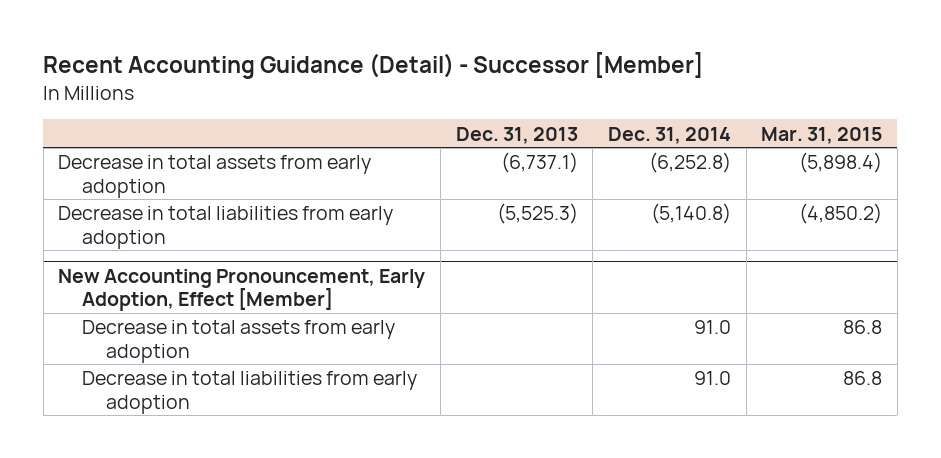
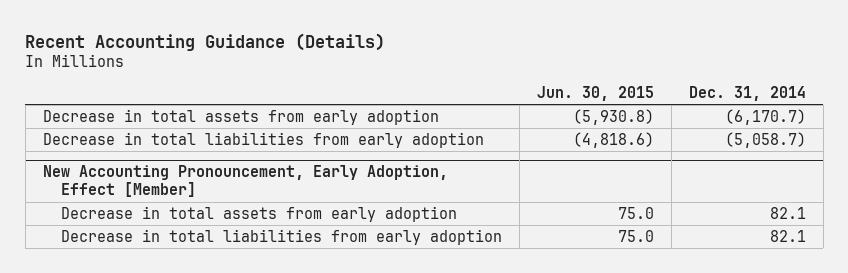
- Recent Accounting Guidance (Detail) - Successor [Member]
+ Recent Accounting Guidance (Details)
- | Dec. 31, 2013 | Dec. 31, 2014 | Mar. 31, 2015
+ | Jun. 30, 2015 | Dec. 31, 2014
- Decrease in total assets from early adoption | (6,737.1) | (6,252.8) | (5,898.4)
- Decrease in total liabilities from early adoption | (5,525.3) | (5,140.8) | (4,850.2)
+ Decrease in total assets from early adoption | (5,930.8) | (6,170.7)
+ Decrease in total liabilities from early adoption | (4,818.6) | (5,058.7)
@ New Accounting Pronouncement, Early Adoption, Effect [Member]
- Decrease in total assets from early adoption | | 91.0 | 86.8
- Decrease in total liabilities from early adoption | | 91.0 | 86.8
+ Decrease in total assets from early adoption | 75.0 | 82.1
+ Decrease in total liabilities from early adoption | 75.0 | 82.1

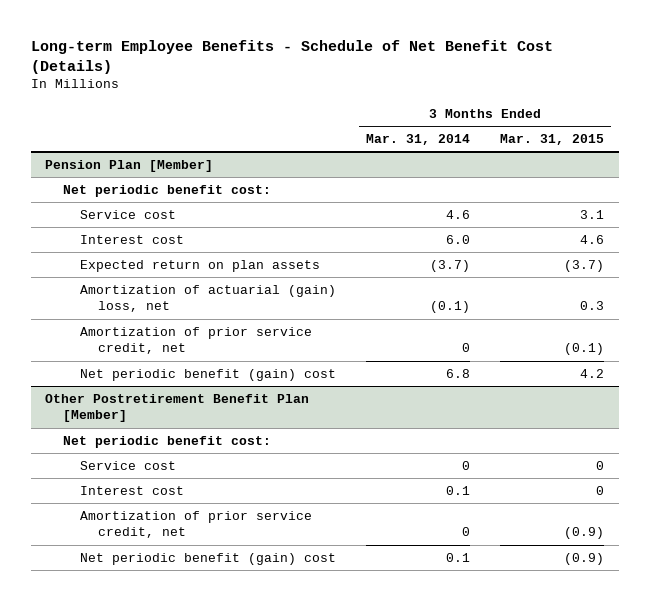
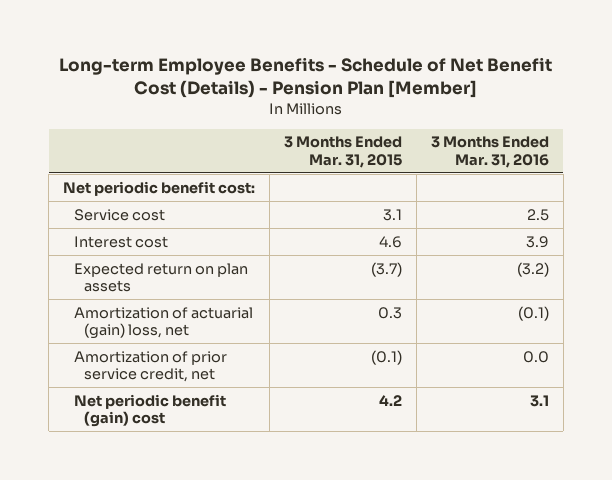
- Long-term Employee Benefits - Schedule of Net Benefit Cost (Details)
+ Long-term Employee Benefits - Schedule of Net Benefit Cost (Details) - Pension Plan [Member]
- | 3 Months Ended Mar. 31, 2014 | 3 Months Ended Mar. 31, 2015
+ | 3 Months Ended Mar. 31, 2015 | 3 Months Ended Mar. 31, 2016
- Pension Plan [Member]
- Other Postretirement Benefit Plan [Member]
- Net periodic benefit cost:
- Service cost | 0 | 0
- Interest cost | 0.1 | 0
- Amortization of prior service credit, net | 0 | (0.9)
- Net periodic benefit (gain) cost | 0.1 | (0.9)

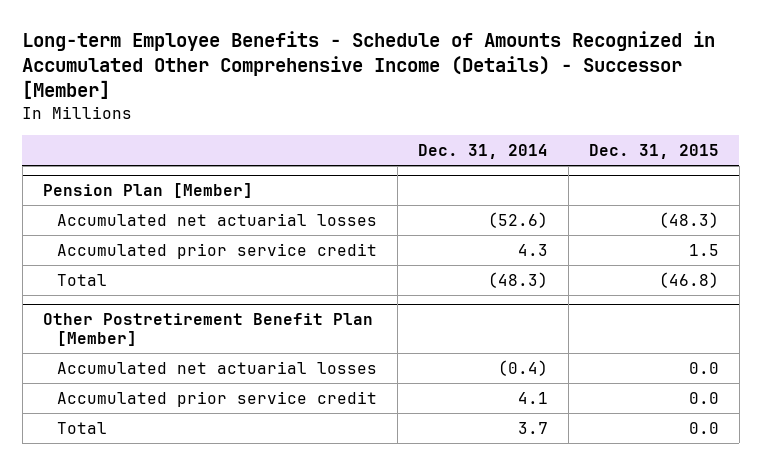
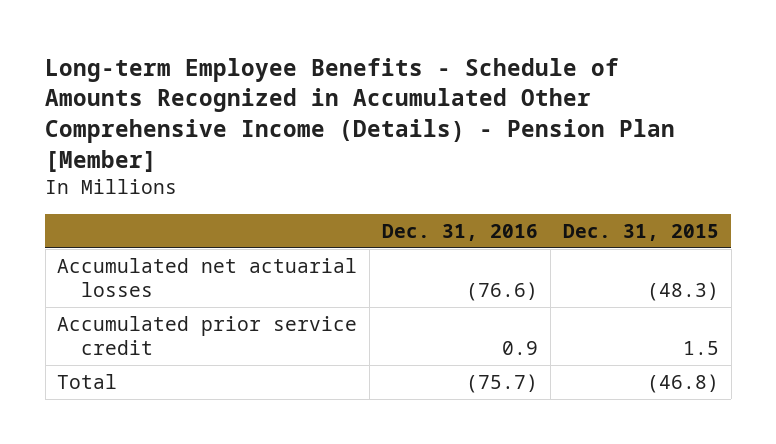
- Long-term Employee Benefits - Schedule of Amounts Recognized in Accumulated Other Comprehensive Income (Details) - Successor [Member]
+ Long-term Employee Benefits - Schedule of Amounts Recognized in Accumulated Other Comprehensive Income (Details) - Pension Plan [Member]
- | Dec. 31, 2014 | Dec. 31, 2015
+ | Dec. 31, 2016 | Dec. 31, 2015
- Pension Plan [Member]
- Other Postretirement Benefit Plan [Member]
- Accumulated net actuarial losses | (0.4) | 0.0
- Accumulated prior service credit | 4.1 | 0.0
- Total | 3.7 | 0.0

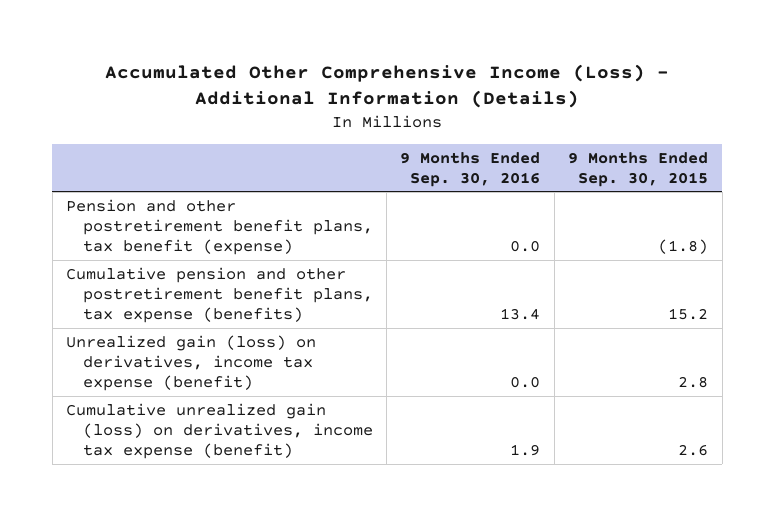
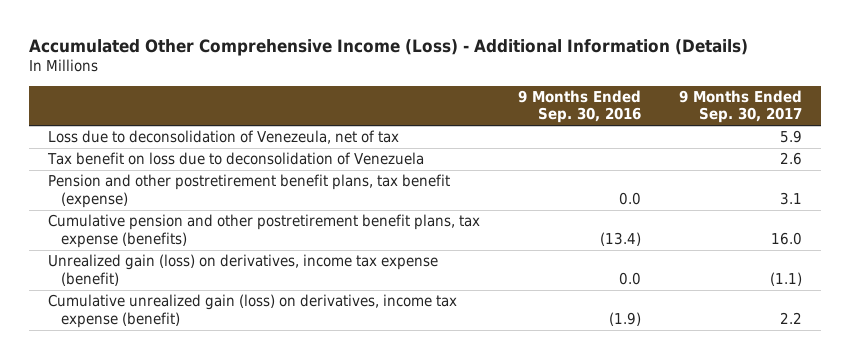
- | 9 Months Ended Sep. 30, 2016 | 9 Months Ended Sep. 30, 2015
+ | 9 Months Ended Sep. 30, 2016 | 9 Months Ended Sep. 30, 2017
+ Loss due to deconsolidation of Venezeula, net of tax | | 5.9
+ Tax benefit on loss due to deconsolidation of Venezuela | | 2.6
- Cumulative pension and other postretirement benefit plans, tax expense (benefits) | 13.4 | 15.2
+ Cumulative pension and other postretirement benefit plans, tax expense (benefits) | (13.4) | 16.0
- Cumulative unrealized gain (loss) on derivatives, income tax expense (benefit) | 1.9 | 2.6
+ Cumulative unrealized gain (loss) on derivatives, income tax expense (benefit) | (1.9) | 2.2

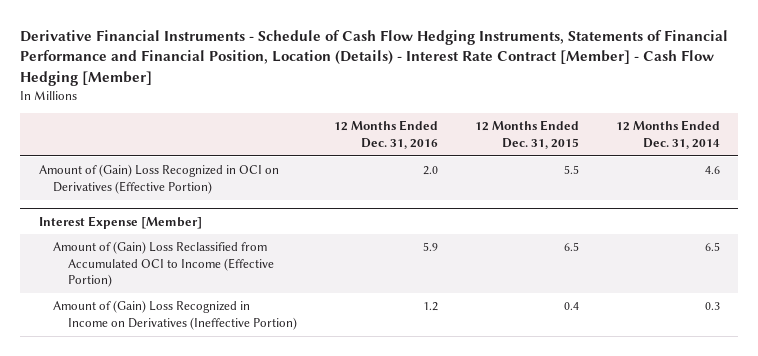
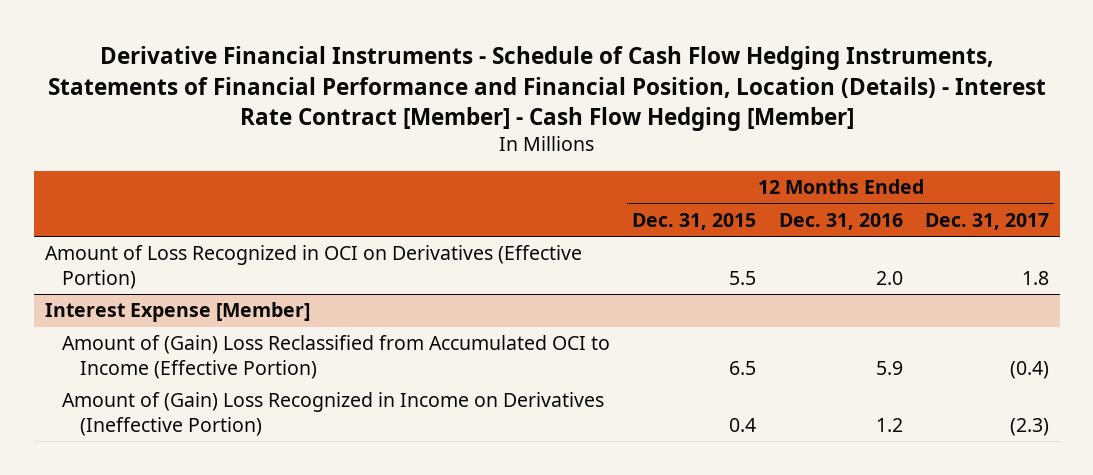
- | 12 Months Ended Dec. 31, 2016 | 12 Months Ended Dec. 31, 2015 | 12 Months Ended Dec. 31, 2014
+ | 12 Months Ended Dec. 31, 2015 | 12 Months Ended Dec. 31, 2016 | 12 Months Ended Dec. 31, 2017
- Amount of (Gain) Loss Recognized in OCI on Derivatives (Effective Portion) | 2.0 | 5.5 | 4.6
+ Amount of Loss Recognized in OCI on Derivatives (Effective Portion) | 5.5 | 2.0 | 1.8

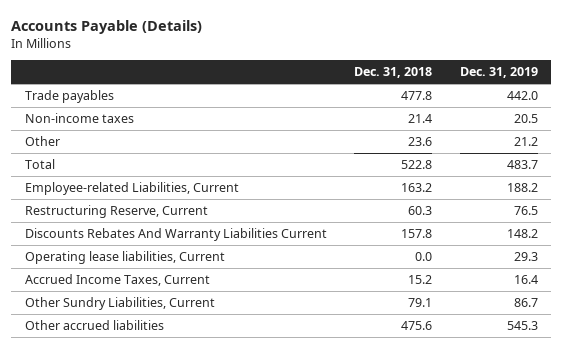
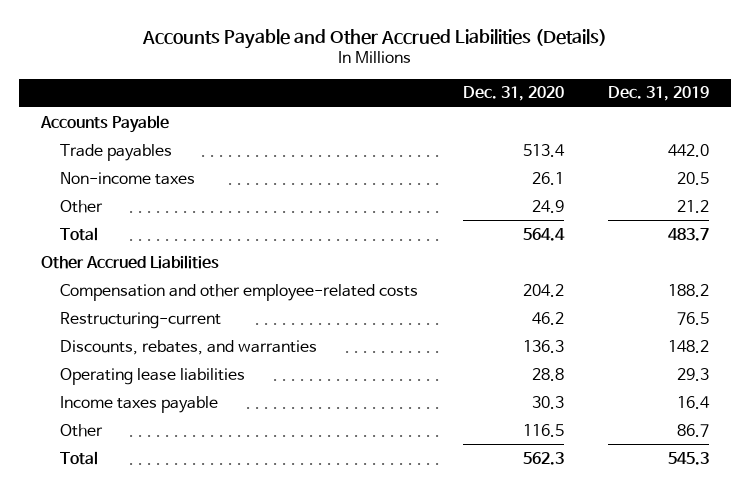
- Accounts Payable (Details)
+ Accounts Payable and Other Accrued Liabilities (Details)
- | Dec. 31, 2018 | Dec. 31, 2019
+ | Dec. 31, 2020 | Dec. 31, 2019
+ Accounts Payable
- Employee-related Liabilities, Current | 163.2 | 188.2
- Restructuring Reserve, Current | 60.3 | 76.5
- Discounts Rebates And Warranty Liabilities Current | 157.8 | 148.2
- Operating lease liabilities, Current | 0.0 | 29.3
- Accrued Income Taxes, Current | 15.2 | 16.4
- Other Sundry Liabilities, Current | 79.1 | 86.7
- Other accrued liabilities | 475.6 | 545.3
+ Other Accrued Liabilities
+ Compensation and other employee-related costs | 204.2 | 188.2
+ Restructuring-current | 46.2 | 76.5
+ Discounts, rebates, and warranties | 136.3 | 148.2
+ Operating lease liabilities | 28.8 | 29.3
+ Income taxes payable | 30.3 | 16.4
+ Other | 116.5 | 86.7
+ Total | 562.3 | 545.3

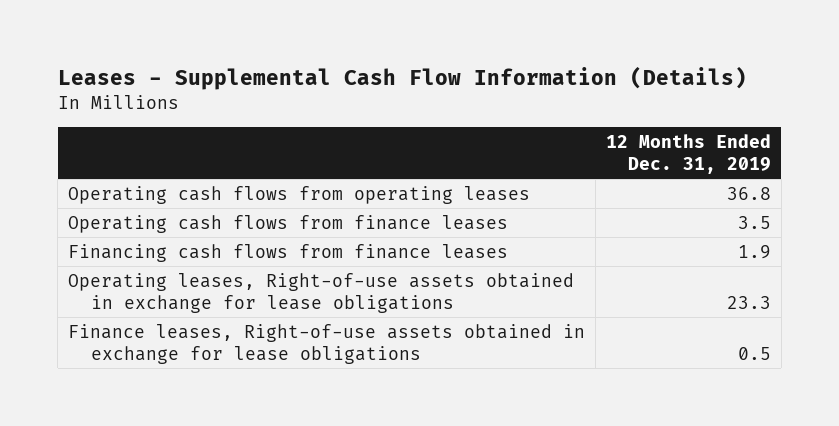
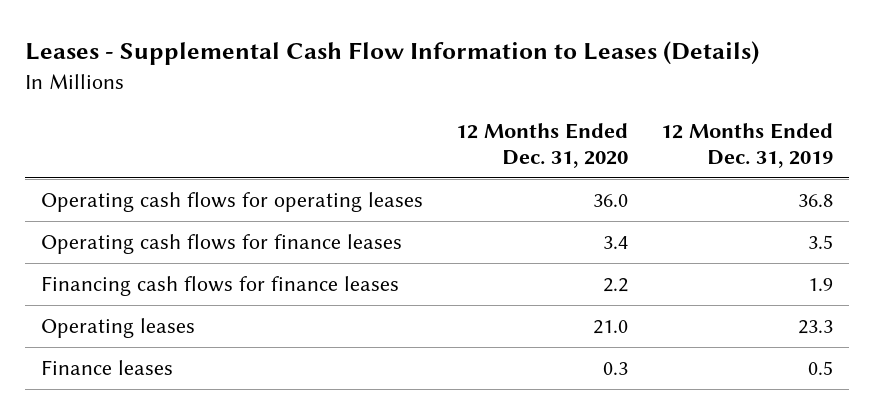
- Leases - Supplemental Cash Flow Information (Details)
+ Leases - Supplemental Cash Flow Information to Leases (Details)
- | 12 Months Ended Dec. 31, 2019
+ | 12 Months Ended Dec. 31, 2020 | 12 Months Ended Dec. 31, 2019
- Operating cash flows from operating leases | 36.8
- Operating cash flows from finance leases | 3.5
- Financing cash flows from finance leases | 1.9
- Operating leases, Right-of-use assets obtained in exchange for lease obligations | 23.3
- Finance leases, Right-of-use assets obtained in exchange for lease obligations | 0.5
+ Operating cash flows for operating leases | 36.0 | 36.8
+ Operating cash flows for finance leases | 3.4 | 3.5
+ Financing cash flows for finance leases | 2.2 | 1.9
+ Operating leases | 21.0 | 23.3
+ Finance leases | 0.3 | 0.5

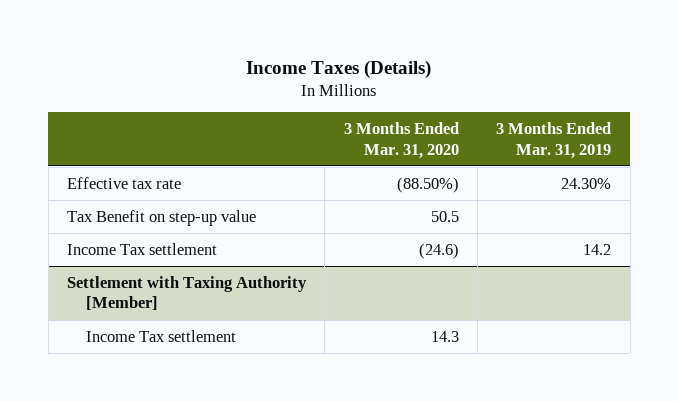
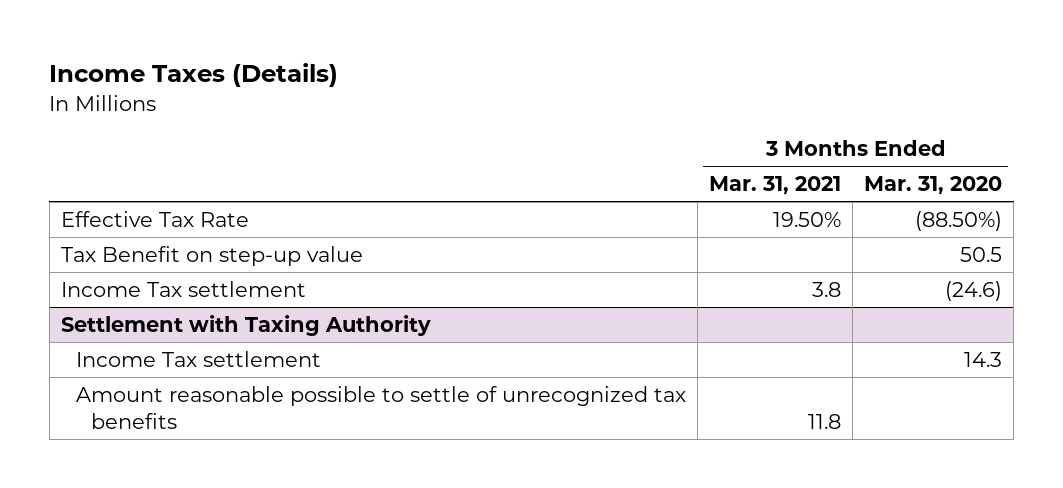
- | 3 Months Ended Mar. 31, 2020 | 3 Months Ended Mar. 31, 2019
+ | 3 Months Ended Mar. 31, 2021 | 3 Months Ended Mar. 31, 2020
- Effective tax rate | (88.50%) | 24.30%
+ Effective Tax Rate | 19.50% | (88.50%)
- Settlement with Taxing Authority [Member]
+ Settlement with Taxing Authority
+ Amount reasonable possible to settle of unrecognized tax benefits | 11.8 |

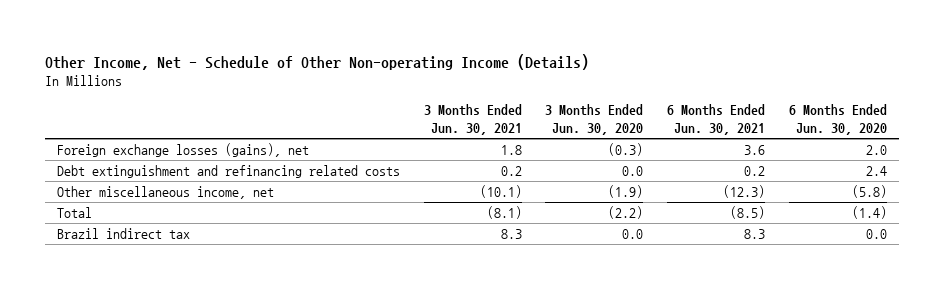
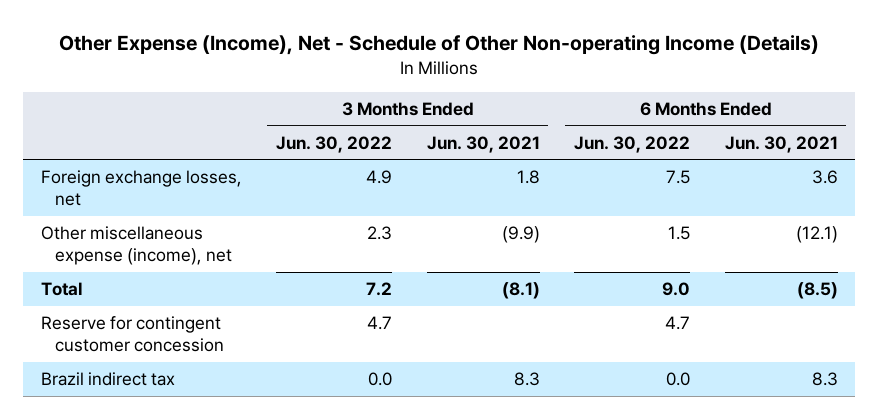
- Other Income, Net - Schedule of Other Non-operating Income (Details)
+ Other Expense (Income), Net - Schedule of Other Non-operating Income (Details)
- | 3 Months Ended Jun. 30, 2021 | 3 Months Ended Jun. 30, 2020 | 6 Months Ended Jun. 30, 2021 | 6 Months Ended Jun. 30, 2020
+ | 3 Months Ended Jun. 30, 2022 | 3 Months Ended Jun. 30, 2021 | 6 Months Ended Jun. 30, 2022 | 6 Months Ended Jun. 30, 2021
- Foreign exchange losses (gains), net | 1.8 | (0.3) | 3.6 | 2.0
- Debt extinguishment and refinancing related costs | 0.2 | 0.0 | 0.2 | 2.4
- Other miscellaneous income, net | (10.1) | (1.9) | (12.3) | (5.8)
+ Foreign exchange losses, net | 4.9 | 1.8 | 7.5 | 3.6
+ Other miscellaneous expense (income), net | 2.3 | (9.9) | 1.5 | (12.1)
+ Reserve for contingent customer concession | 4.7 | | 4.7 |

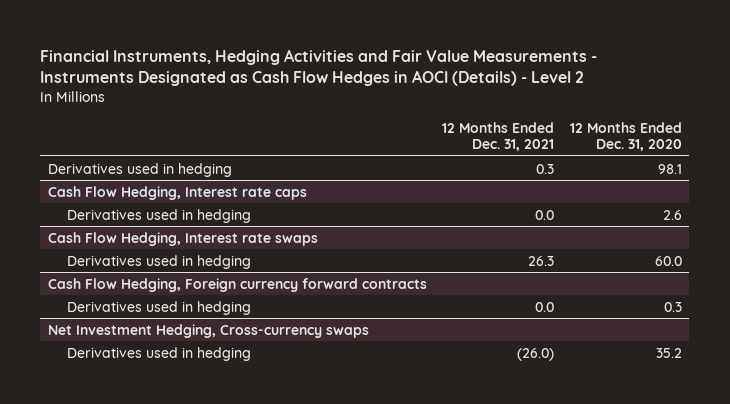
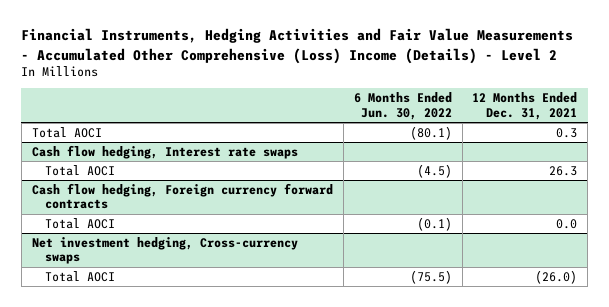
- Financial Instruments, Hedging Activities and Fair Value Measurements - Instruments Designated as Cash Flow Hedges in AOCI (Details) - Level 2
+ Financial Instruments, Hedging Activities and Fair Value Measurements - Accumulated Other Comprehensive (Loss) Income (Details) - Level 2
- | 12 Months Ended Dec. 31, 2021 | 12 Months Ended Dec. 31, 2020
+ | 6 Months Ended Jun. 30, 2022 | 12 Months Ended Dec. 31, 2021
- Derivatives used in hedging | 0.3 | 98.1
- Cash Flow Hedging, Interest rate caps
- Derivatives used in hedging | 0.0 | 2.6
- Cash Flow Hedging, Interest rate swaps
- Derivatives used in hedging | 26.3 | 60.0
- Cash Flow Hedging, Foreign currency forward contracts
- Derivatives used in hedging | 0.0 | 0.3
- Net Investment Hedging, Cross-currency swaps
- Derivatives used in hedging | (26.0) | 35.2
+ Total AOCI | (80.1) | 0.3
+ Cash flow hedging, Interest rate swaps
+ Total AOCI | (4.5) | 26.3
+ Cash flow hedging, Foreign currency forward contracts
+ Total AOCI | (0.1) | 0.0
+ Net investment hedging, Cross-currency swaps
+ Total AOCI | (75.5) | (26.0)

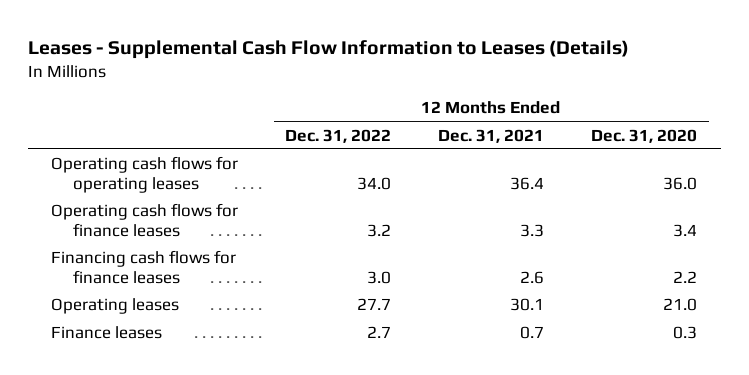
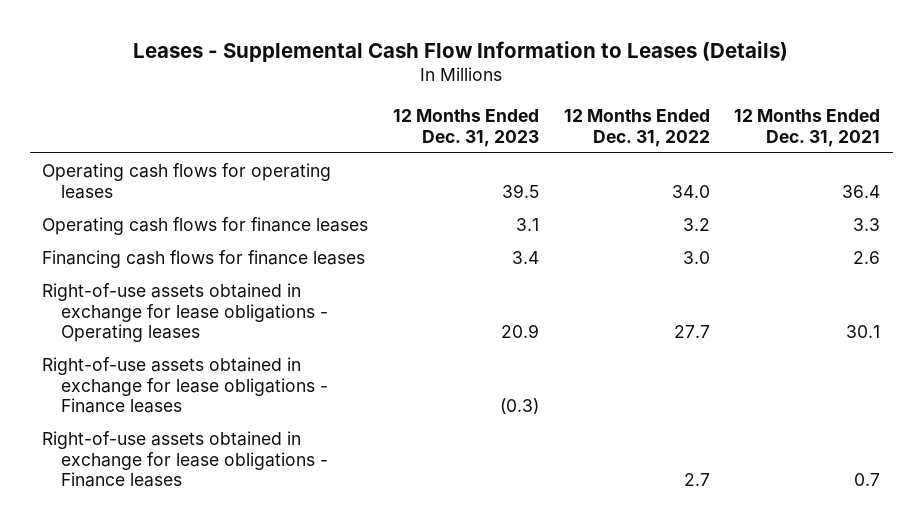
- | 12 Months Ended Dec. 31, 2022 | 12 Months Ended Dec. 31, 2021 | 12 Months Ended Dec. 31, 2020
+ | 12 Months Ended Dec. 31, 2023 | 12 Months Ended Dec. 31, 2022 | 12 Months Ended Dec. 31, 2021
- Operating leases | 27.7 | 30.1 | 21.0
- Finance leases | 2.7 | 0.7 | 0.3
+ Right-of-use assets obtained in exchange for lease obligations - Operating leases | 20.9 | 27.7 | 30.1
+ Right-of-use assets obtained in exchange for lease obligations - Finance leases | (0.3) | |
+ Right-of-use assets obtained in exchange for lease obligations - Finance leases | | 2.7 | 0.7

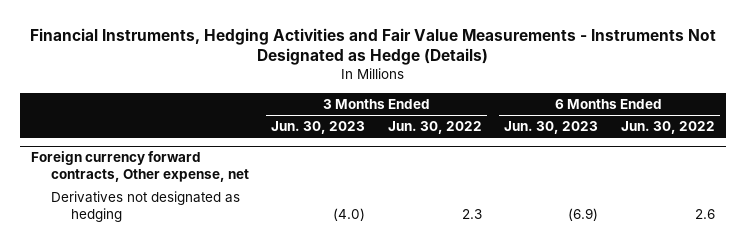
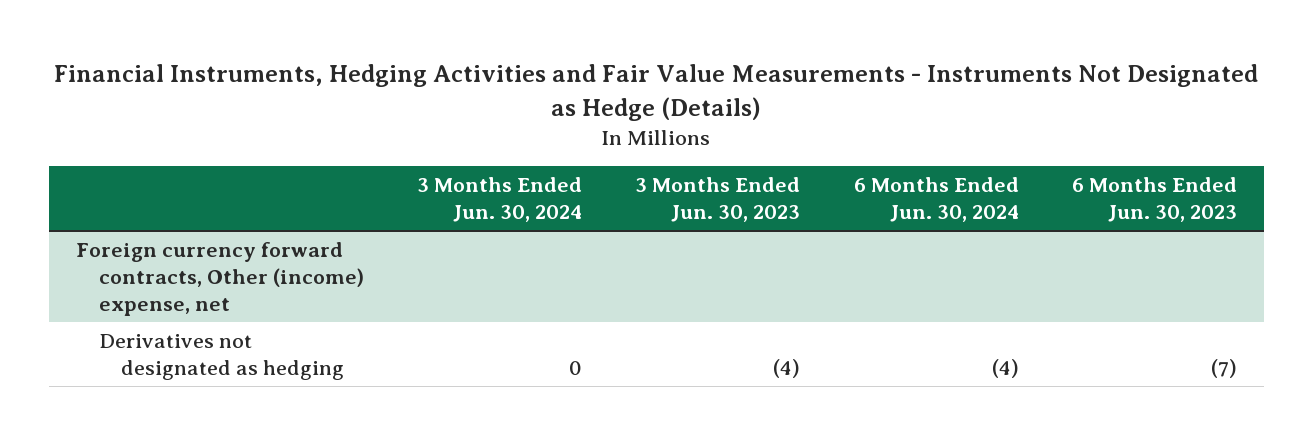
- | 3 Months Ended Jun. 30, 2023 | 3 Months Ended Jun. 30, 2022 | 6 Months Ended Jun. 30, 2023 | 6 Months Ended Jun. 30, 2022
+ | 3 Months Ended Jun. 30, 2024 | 3 Months Ended Jun. 30, 2023 | 6 Months Ended Jun. 30, 2024 | 6 Months Ended Jun. 30, 2023
- Foreign currency forward contracts, Other expense, net
- Derivatives not designated as hedging | (4.0) | 2.3 | (6.9) | 2.6
+ Foreign currency forward contracts, Other (income) expense, net
+ Derivatives not designated as hedging | 0 | (4) | (4) | (7)

